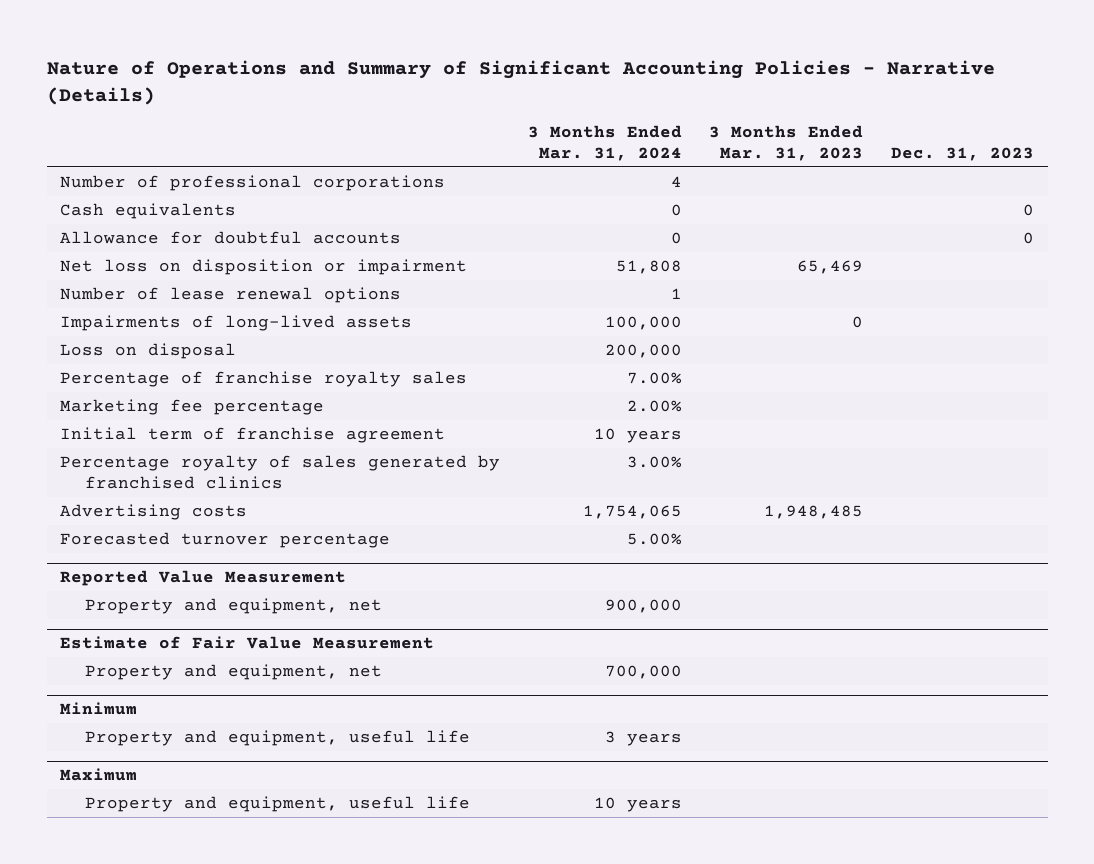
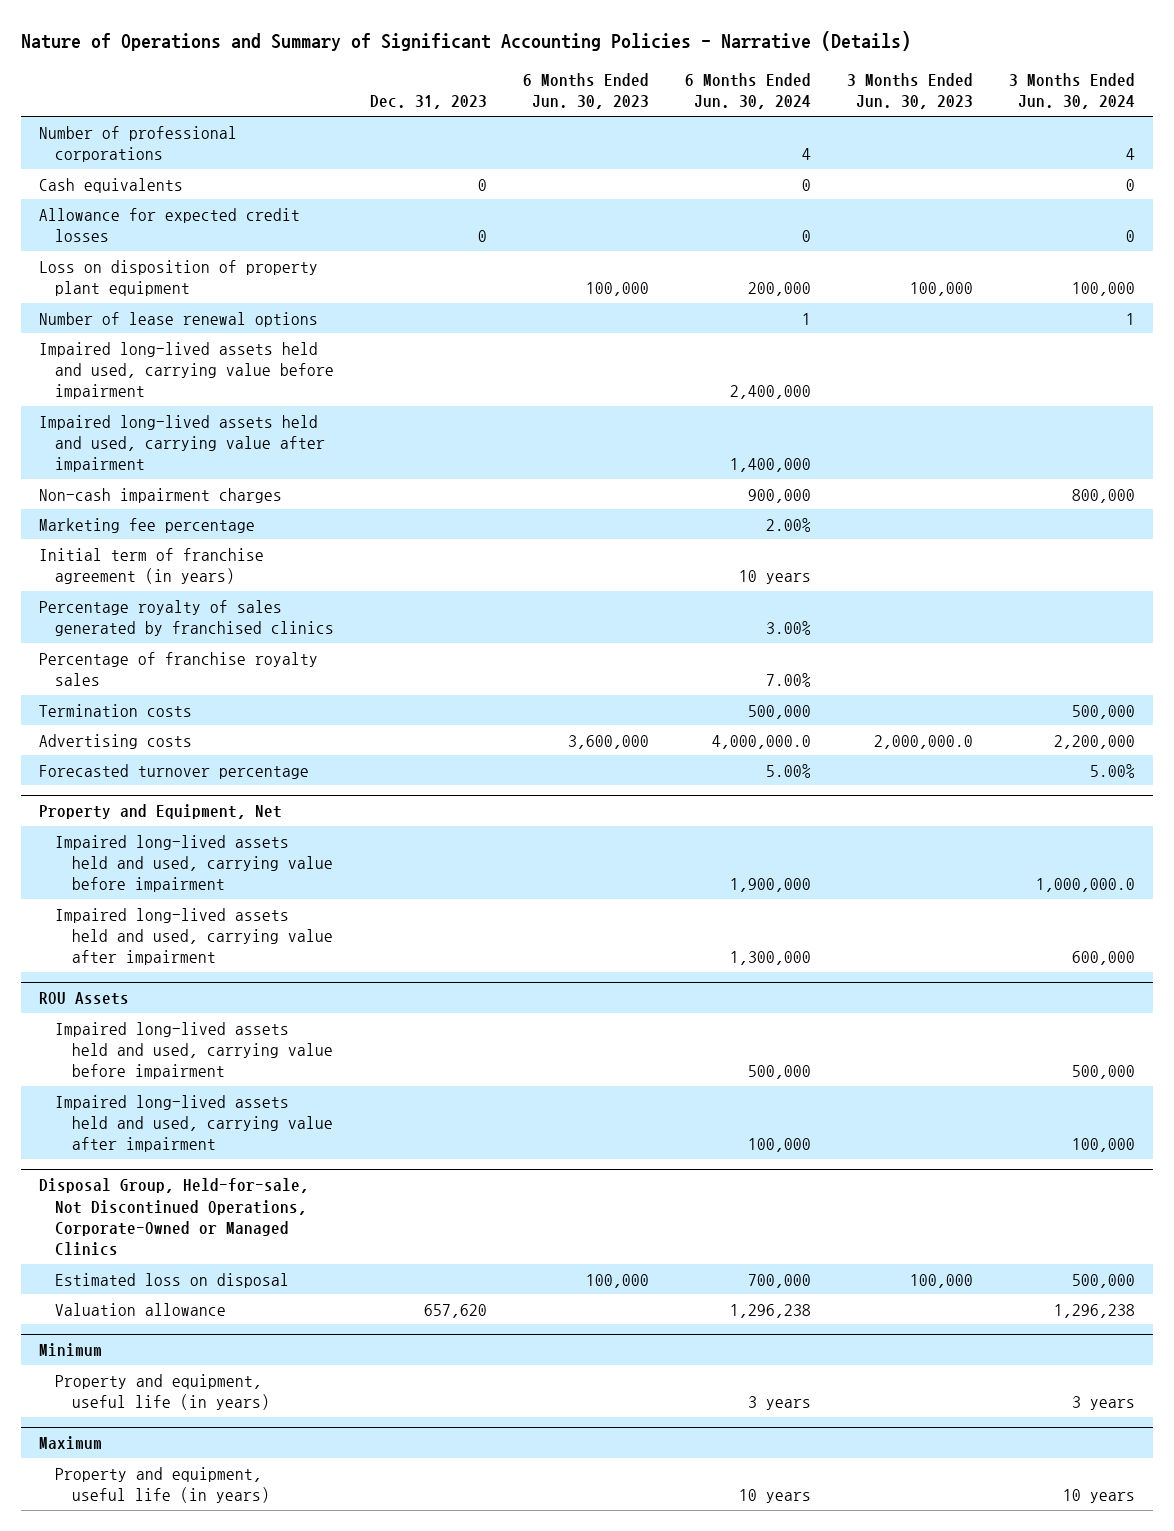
- | 3 Months Ended Mar. 31, 2024 | 3 Months Ended Mar. 31, 2023 | Dec. 31, 2023
+ | Dec. 31, 2023 | 6 Months Ended Jun. 30, 2023 | 6 Months Ended Jun. 30, 2024 | 3 Months Ended Jun. 30, 2023 | 3 Months Ended Jun. 30, 2024
- Allowance for doubtful accounts | 0 | | 0
- Net loss on disposition or impairment | 51,808 | 65,469 |
+ Allowance for expected credit losses | 0 | | 0 | | 0
+ Loss on disposition of property plant equipment | | 100,000 | 200,000 | 100,000 | 100,000
- Impairments of long-lived assets | 100,000 | 0 |
- Loss on disposal | 200,000 | |
+ Impaired long-lived assets held and used, carrying value before impairment | | | 2,400,000 | |
+ Impaired long-lived assets held and used, carrying value after impairment | | | 1,400,000 | |
+ Non-cash impairment charges | | | 900,000 | | 800,000
- Initial term of franchise agreement | 10 years | |
+ Initial term of franchise agreement (in years) | | | 10 years | |
moved down: Percentage of franchise royalty sales | | | 7.00% | |
+ Termination costs | | | 500,000 | | 500,000
- Reported Value Measurement
- Property and equipment, net | 900,000 | |
- Estimate of Fair Value Measurement
- Property and equipment, net | 700,000 | |
+ Property and Equipment, Net
+ Impaired long-lived assets held and used, carrying value before impairment | | | 1,900,000 | | 1,000,000.0
+ Impaired long-lived assets held and used, carrying value after impairment | | | 1,300,000 | | 600,000
+ ROU Assets
+ Impaired long-lived assets held and used, carrying value before impairment | | | 500,000 | | 500,000
+ Impaired long-lived assets held and used, carrying value after impairment | | | 100,000 | | 100,000
+ Disposal Group, Held-for-sale, Not Discontinued Operations, Corporate-Owned or Managed Clinics
+ Estimated loss on disposal | | 100,000 | 700,000 | 100,000 | 500,000
+ Valuation allowance | 657,620 | | 1,296,238 | | 1,296,238
@ Minimum
- Property and equipment, useful life | 3 years | |
+ Property and equipment, useful life (in years) | | | 3 years | | 3 years
@ Maximum
- Property and equipment, useful life | 10 years | |
+ Property and equipment, useful life (in years) | | | 10 years | | 10 years

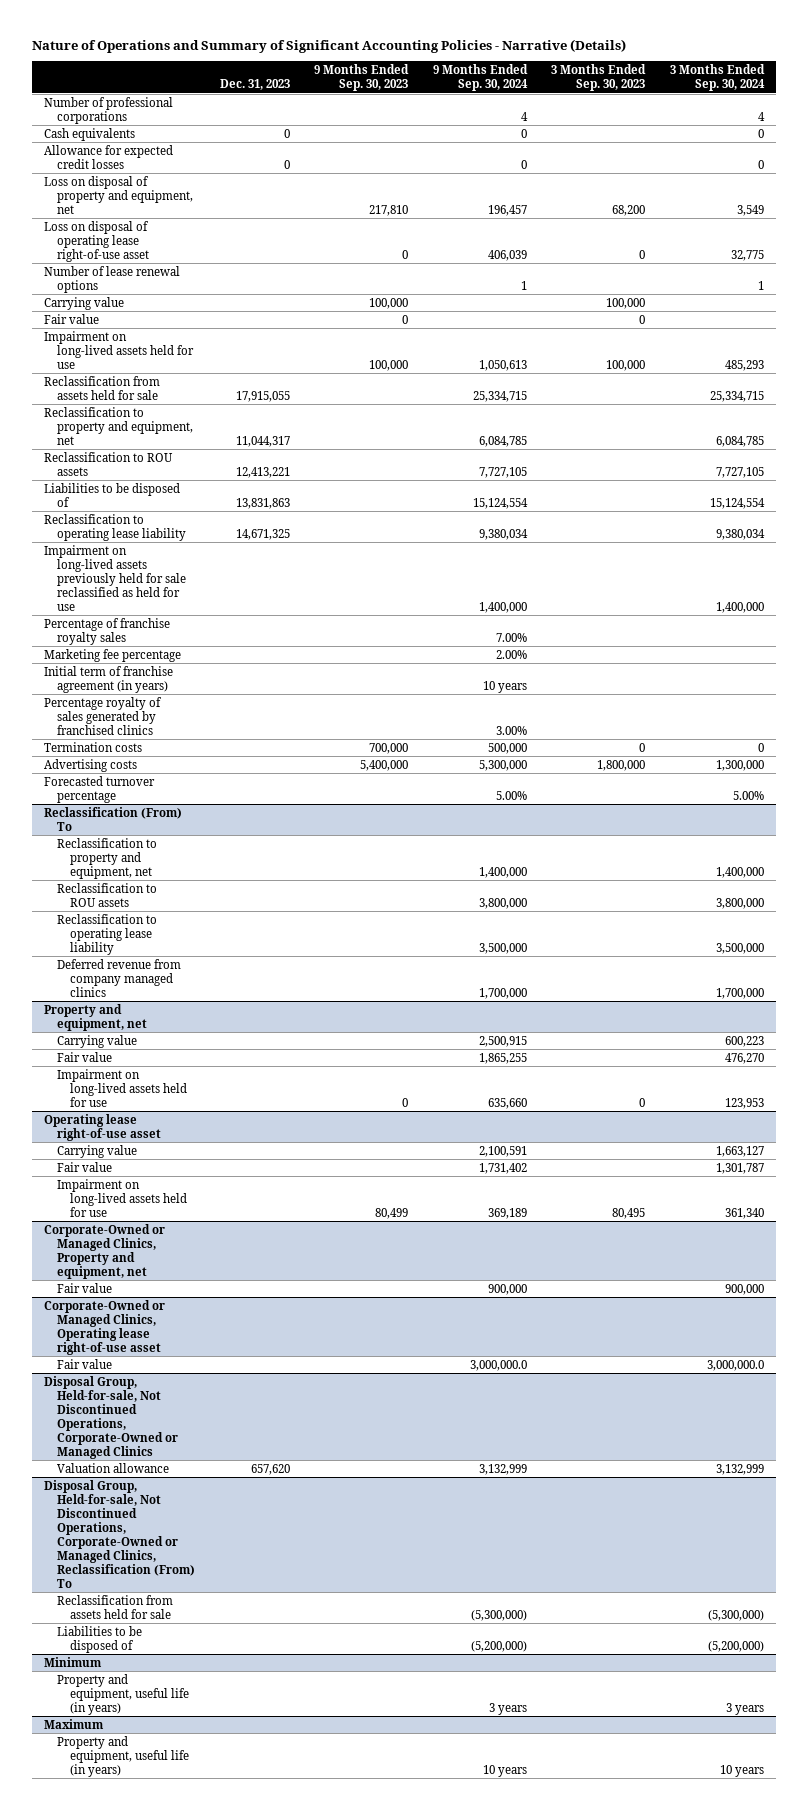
- | Dec. 31, 2023 | 6 Months Ended Jun. 30, 2023 | 6 Months Ended Jun. 30, 2024 | 3 Months Ended Jun. 30, 2023 | 3 Months Ended Jun. 30, 2024
+ | Dec. 31, 2023 | 9 Months Ended Sep. 30, 2023 | 9 Months Ended Sep. 30, 2024 | 3 Months Ended Sep. 30, 2023 | 3 Months Ended Sep. 30, 2024
- Loss on disposition of property plant equipment | | 100,000 | 200,000 | 100,000 | 100,000
+ Loss on disposal of property and equipment, net | | 217,810 | 196,457 | 68,200 | 3,549
+ Loss on disposal of operating lease right-of-use asset | | 0 | 406,039 | 0 | 32,775
- Impaired long-lived assets held and used, carrying value before impairment | | | 2,400,000 | |
- Impaired long-lived assets held and used, carrying value after impairment | | | 1,400,000 | |
- Non-cash impairment charges | | | 900,000 | | 800,000
+ Carrying value | | 100,000 | | 100,000 |
+ Fair value | | 0 | | 0 |
+ Impairment on long-lived assets held for use | | 100,000 | 1,050,613 | 100,000 | 485,293
+ Reclassification from assets held for sale | 17,915,055 | | 25,334,715 | | 25,334,715
+ Reclassification to property and equipment, net | 11,044,317 | | 6,084,785 | | 6,084,785
+ Reclassification to ROU assets | 12,413,221 | | 7,727,105 | | 7,727,105
+ Liabilities to be disposed of | 13,831,863 | | 15,124,554 | | 15,124,554
+ Reclassification to operating lease liability | 14,671,325 | | 9,380,034 | | 9,380,034
+ Impairment on long-lived assets previously held for sale reclassified as held for use | | | 1,400,000 | | 1,400,000
moved up: Percentage of franchise royalty sales | | | 7.00% | |
- Property and Equipment, Net
- Impaired long-lived assets held and used, carrying value before impairment | | | 1,900,000 | | 1,000,000.0
- Impaired long-lived assets held and used, carrying value after impairment | | | 1,300,000 | | 600,000
- ROU Assets
- Impaired long-lived assets held and used, carrying value before impairment | | | 500,000 | | 500,000
- Impaired long-lived assets held and used, carrying value after impairment | | | 100,000 | | 100,000
+ Reclassification (From) To
+ Reclassification to property and equipment, net | | | 1,400,000 | | 1,400,000
+ Reclassification to ROU assets | | | 3,800,000 | | 3,800,000
+ Reclassification to operating lease liability | | | 3,500,000 | | 3,500,000
+ Deferred revenue from company managed clinics | | | 1,700,000 | | 1,700,000
+ Property and equipment, net
+ Carrying value | | | 2,500,915 | | 600,223
+ Fair value | | | 1,865,255 | | 476,270
+ Impairment on long-lived assets held for use | | 0 | 635,660 | 0 | 123,953
+ Operating lease right-of-use asset
+ Carrying value | | | 2,100,591 | | 1,663,127
+ Fair value | | | 1,731,402 | | 1,301,787
+ Impairment on long-lived assets held for use | | 80,499 | 369,189 | 80,495 | 361,340
+ Corporate-Owned or Managed Clinics, Property and equipment, net
+ Fair value | | | 900,000 | | 900,000
+ Corporate-Owned or Managed Clinics, Operating lease right-of-use asset
+ Fair value | | | 3,000,000.0 | | 3,000,000.0
@ Disposal Group, Held-for-sale, Not Discontinued Operations, Corporate-Owned or Managed Clinics
- Estimated loss on disposal | | 100,000 | 700,000 | 100,000 | 500,000
+ Disposal Group, Held-for-sale, Not Discontinued Operations, Corporate-Owned or Managed Clinics, Reclassification (From) To
+ Reclassification from assets held for sale | | | (5,300,000) | | (5,300,000)
+ Liabilities to be disposed of | | | (5,200,000) | | (5,200,000)

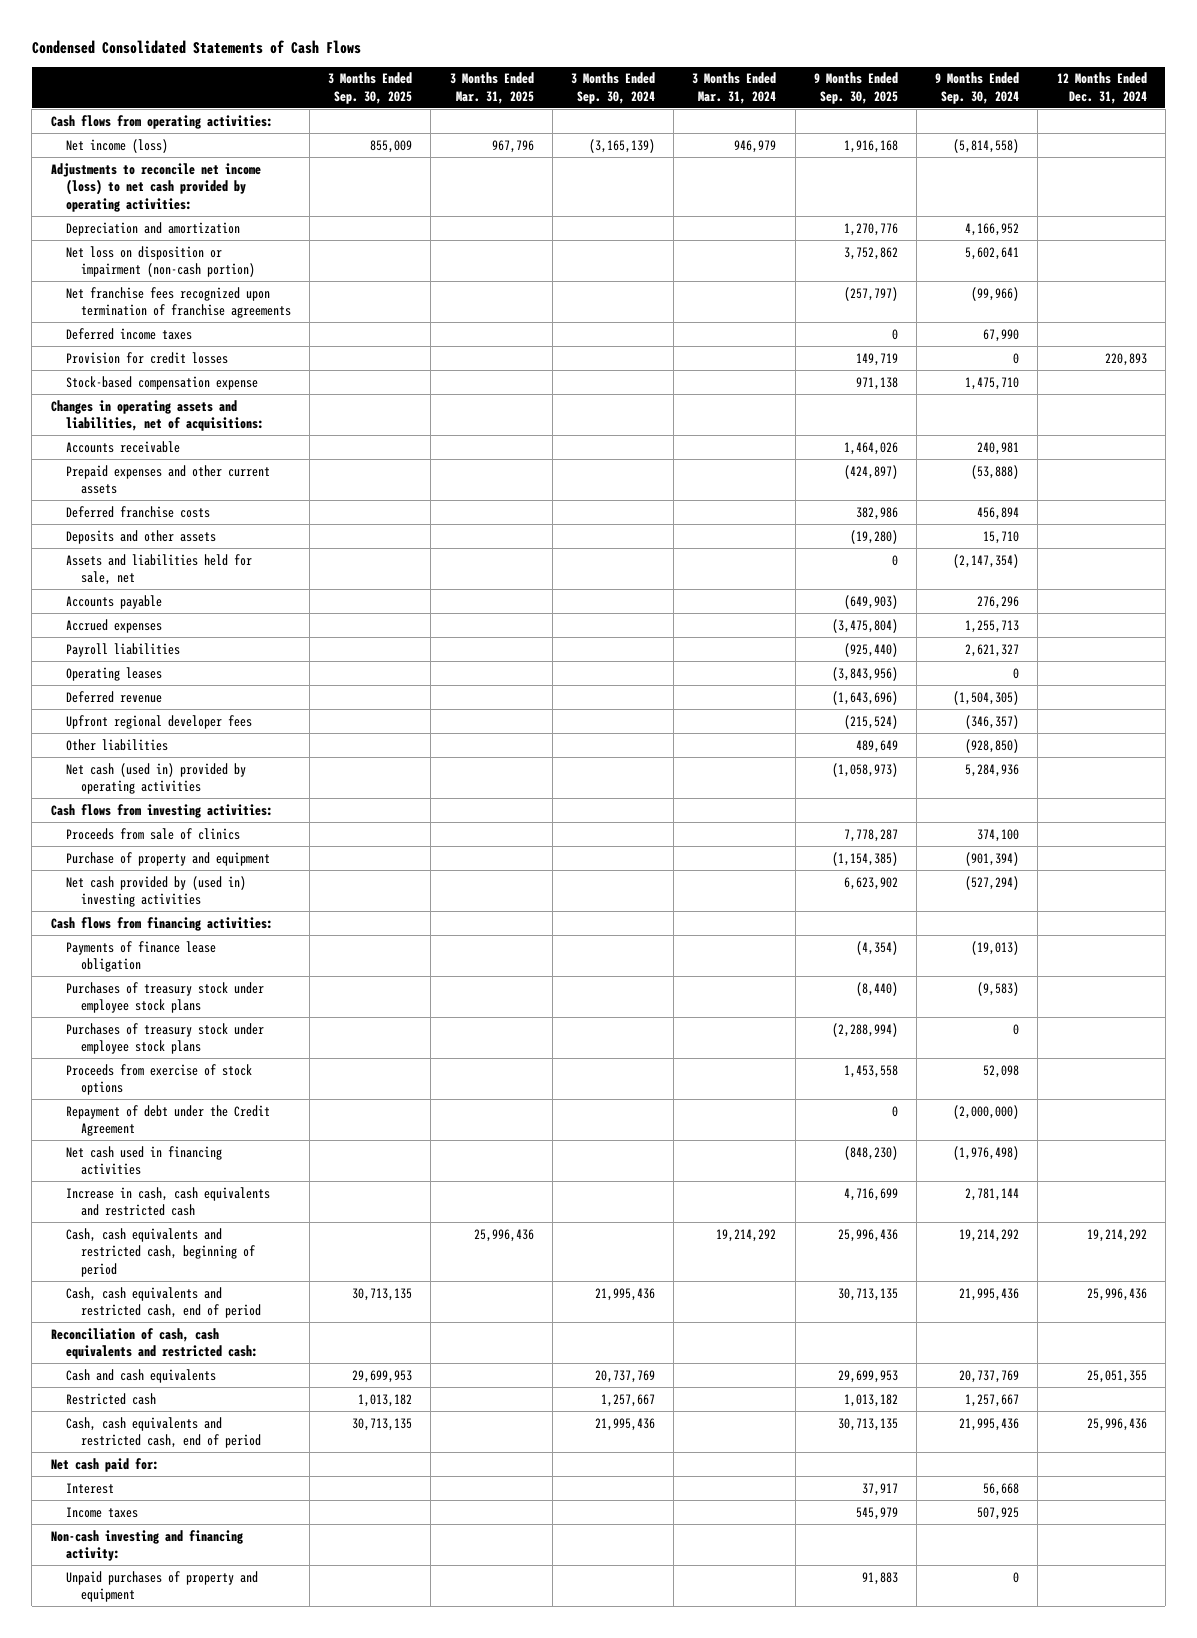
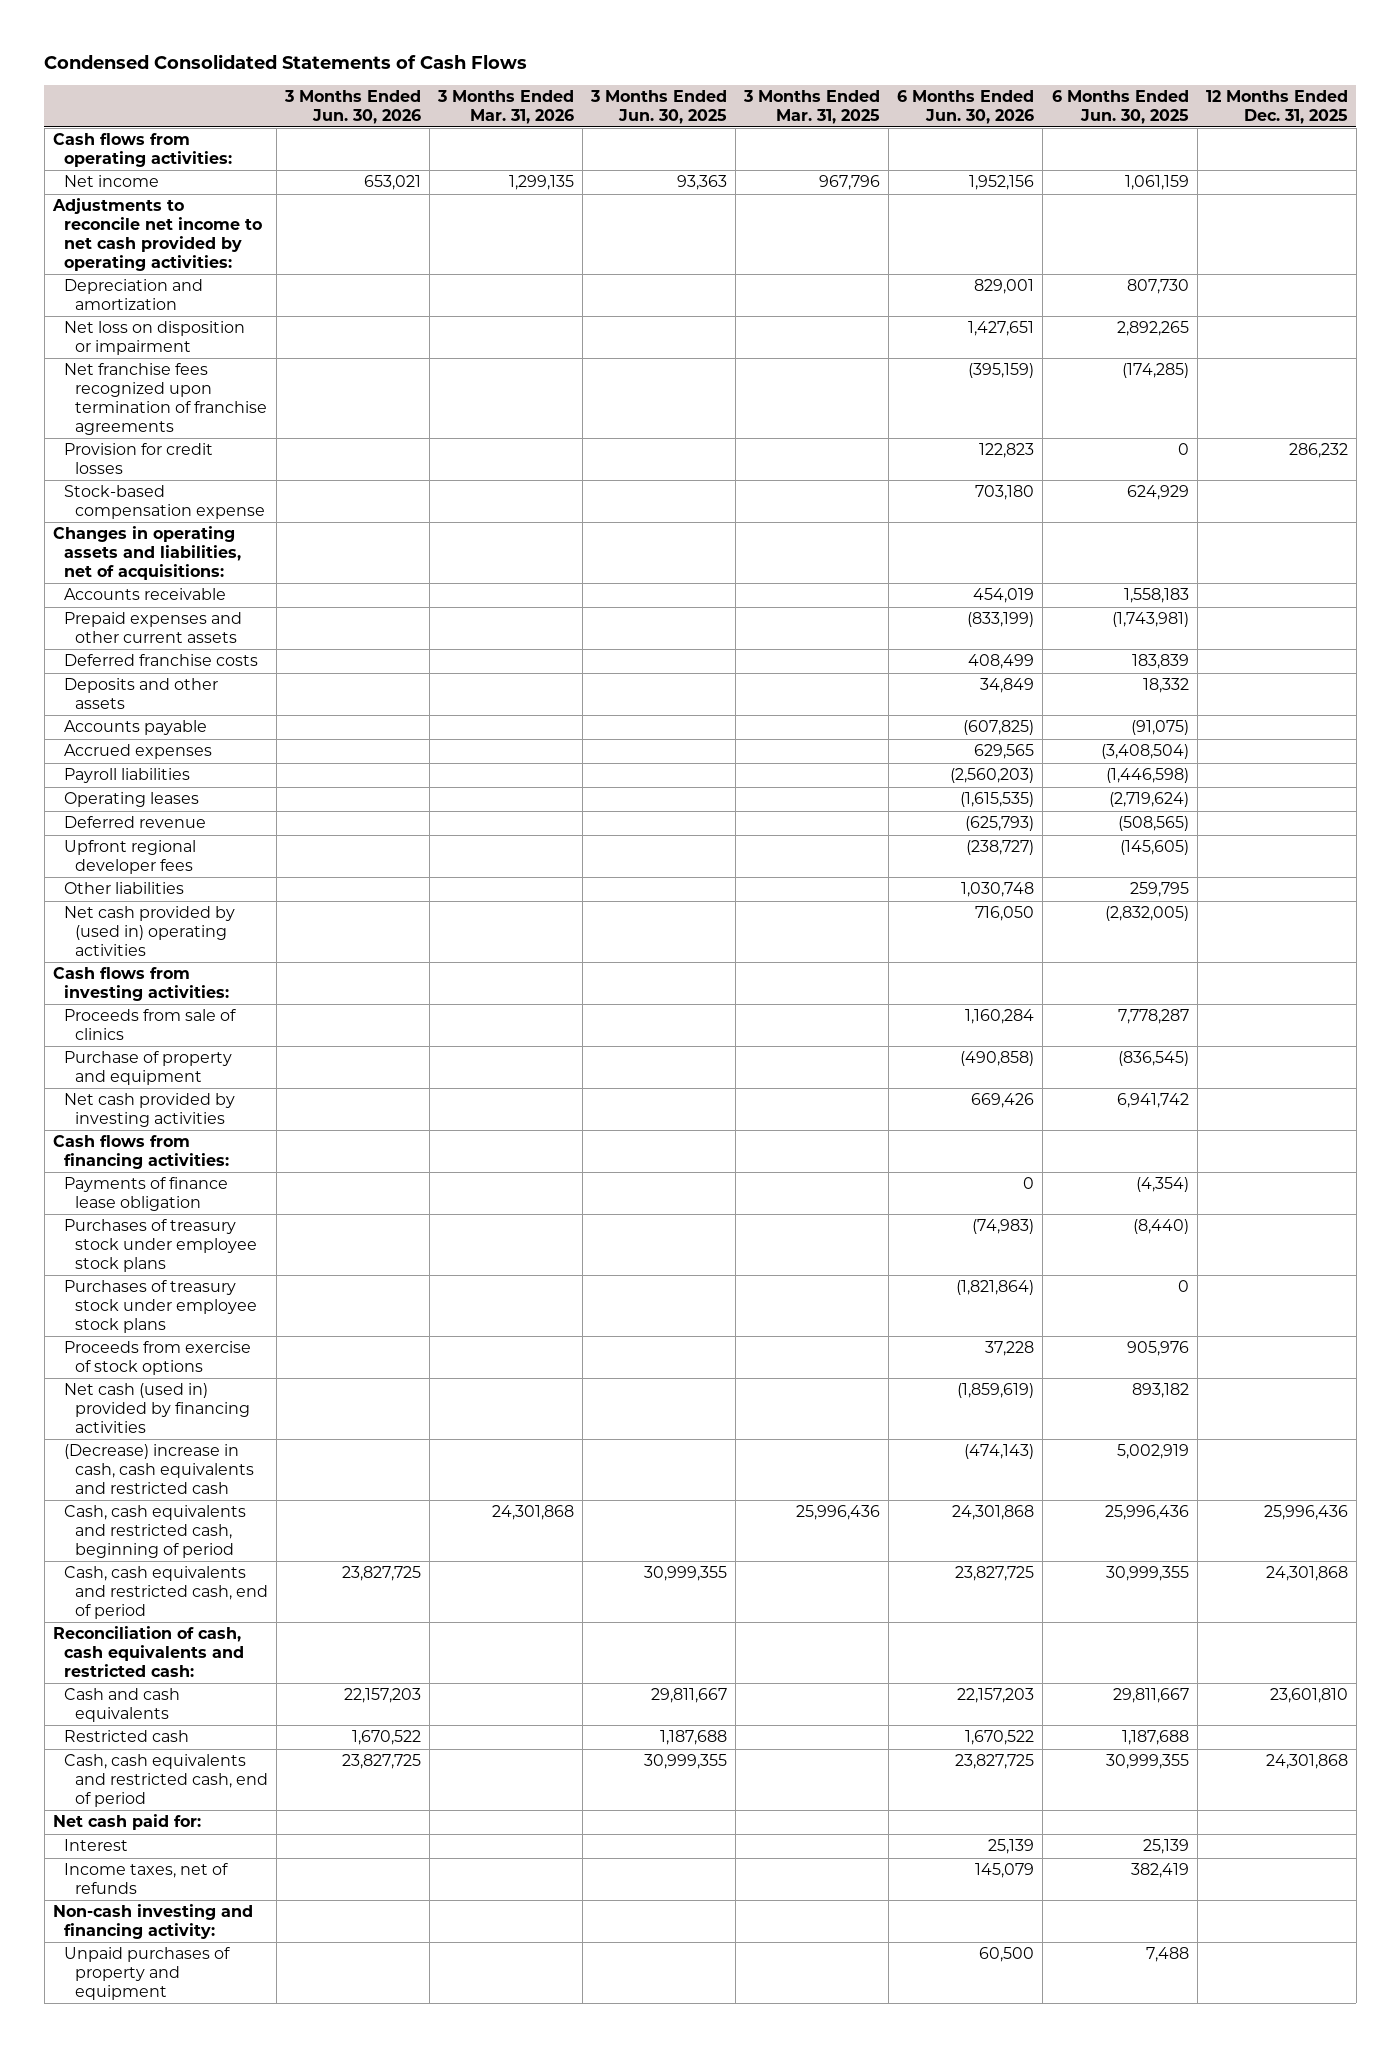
- | 3 Months Ended Sep. 30, 2025 | 3 Months Ended Mar. 31, 2025 | 3 Months Ended Sep. 30, 2024 | 3 Months Ended Mar. 31, 2024 | 9 Months Ended Sep. 30, 2025 | 9 Months Ended Sep. 30, 2024 | 12 Months Ended Dec. 31, 2024
+ | 3 Months Ended Jun. 30, 2026 | 3 Months Ended Mar. 31, 2026 | 3 Months Ended Jun. 30, 2025 | 3 Months Ended Mar. 31, 2025 | 6 Months Ended Jun. 30, 2026 | 6 Months Ended Jun. 30, 2025 | 12 Months Ended Dec. 31, 2025
- Net income (loss) | 855,009 | 967,796 | (3,165,139) | 946,979 | 1,916,168 | (5,814,558) |
- Adjustments to reconcile net income (loss) to net cash provided by operating activities:
+ Net income | 653,021 | 1,299,135 | 93,363 | 967,796 | 1,952,156 | 1,061,159 |
+ Adjustments to reconcile net income to net cash provided by operating activities:
- Net loss on disposition or impairment (non-cash portion) | | | | | 3,752,862 | 5,602,641 |
+ Net loss on disposition or impairment | | | | | 1,427,651 | 2,892,265 |
- Deferred income taxes | | | | | 0 | 67,990 |
- Assets and liabilities held for sale, net | | | | | 0 | (2,147,354) |
- Net cash (used in) provided by operating activities | | | | | (1,058,973) | 5,284,936 |
+ Net cash provided by (used in) operating activities | | | | | 716,050 | (2,832,005) |
- Net cash provided by (used in) investing activities | | | | | 6,623,902 | (527,294) |
+ Net cash provided by investing activities | | | | | 669,426 | 6,941,742 |
- Repayment of debt under the Credit Agreement | | | | | 0 | (2,000,000) |
- Net cash used in financing activities | | | | | (848,230) | (1,976,498) |
- Increase in cash, cash equivalents and restricted cash | | | | | 4,716,699 | 2,781,144 |
+ Net cash (used in) provided by financing activities | | | | | (1,859,619) | 893,182 |
+ (Decrease) increase in cash, cash equivalents and restricted cash | | | | | (474,143) | 5,002,919 |
- Income taxes | | | | | 545,979 | 507,925 |
+ Income taxes, net of refunds | | | | | 145,079 | 382,419 |

